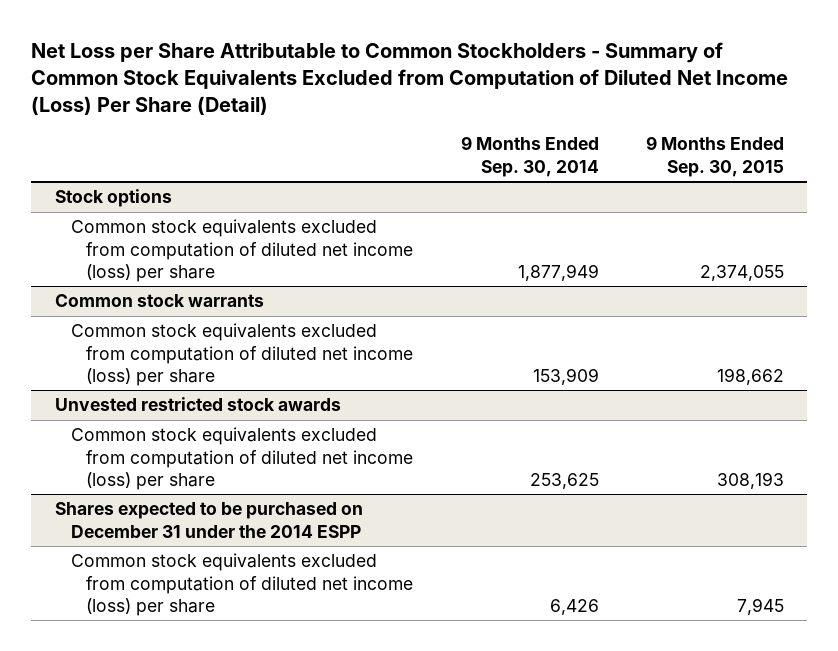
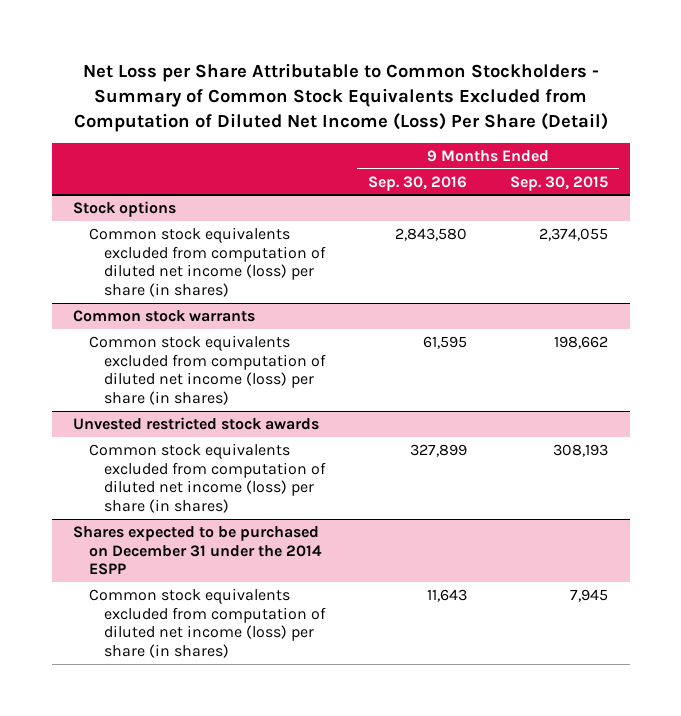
- | 9 Months Ended Sep. 30, 2014 | 9 Months Ended Sep. 30, 2015
+ | 9 Months Ended Sep. 30, 2016 | 9 Months Ended Sep. 30, 2015
@ Stock options
- Common stock equivalents excluded from computation of diluted net income (loss) per share | 1,877,949 | 2,374,055
+ Common stock equivalents excluded from computation of diluted net income (loss) per share (in shares) | 2,843,580 | 2,374,055
@ Common stock warrants
- Common stock equivalents excluded from computation of diluted net income (loss) per share | 153,909 | 198,662
+ Common stock equivalents excluded from computation of diluted net income (loss) per share (in shares) | 61,595 | 198,662
@ Unvested restricted stock awards
- Common stock equivalents excluded from computation of diluted net income (loss) per share | 253,625 | 308,193
+ Common stock equivalents excluded from computation of diluted net income (loss) per share (in shares) | 327,899 | 308,193
@ Shares expected to be purchased on December 31 under the 2014 ESPP
- Common stock equivalents excluded from computation of diluted net income (loss) per share | 6,426 | 7,945
+ Common stock equivalents excluded from computation of diluted net income (loss) per share (in shares) | 11,643 | 7,945

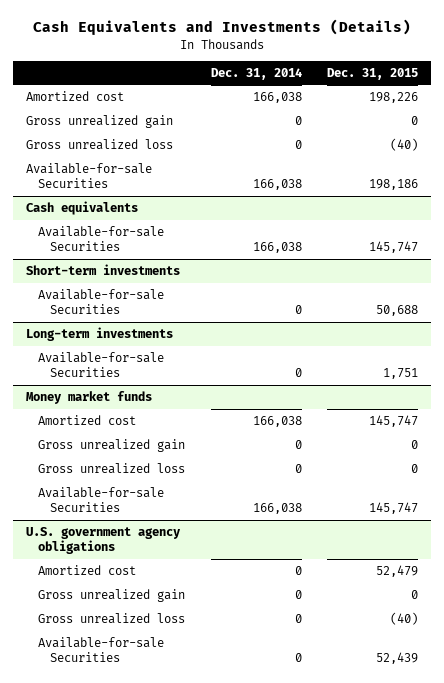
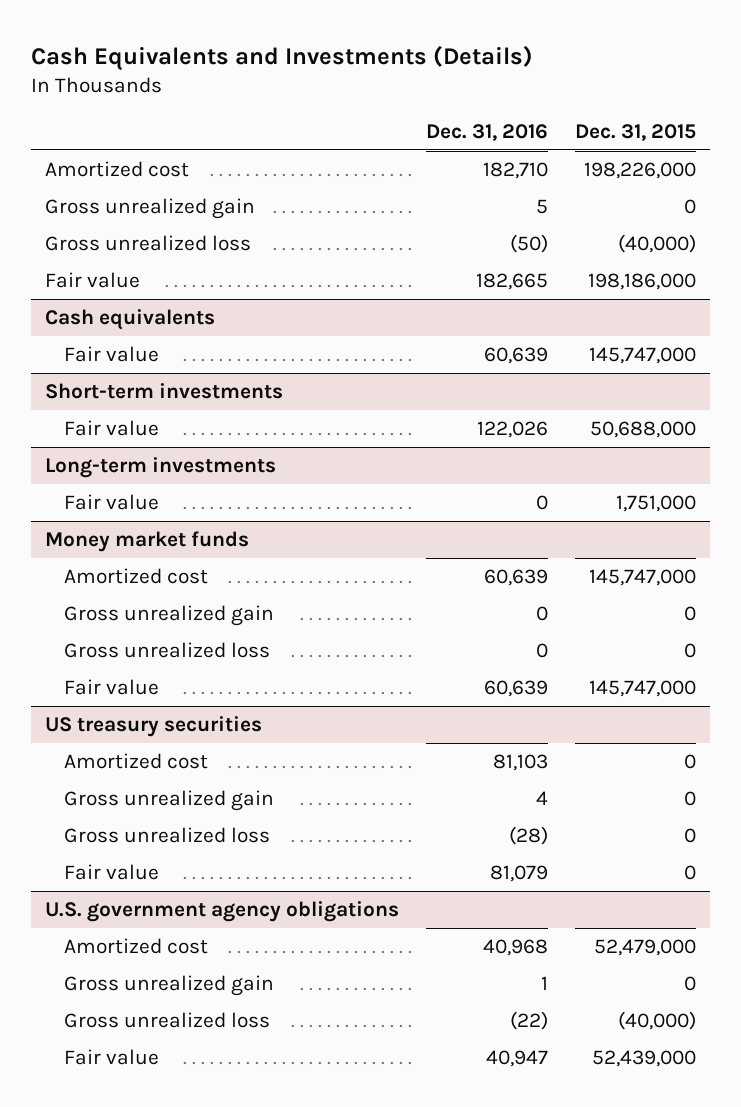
- | Dec. 31, 2014 | Dec. 31, 2015
+ | Dec. 31, 2016 | Dec. 31, 2015
- Amortized cost | 166,038 | 198,226
+ Amortized cost | 182,710 | 198,226,000
- Gross unrealized loss | 0 | (40)
- Available-for-sale Securities | 166,038 | 198,186
+ Gross unrealized loss | (50) | (40,000)
+ Fair value | 182,665 | 198,186,000
@ Cash equivalents
- Available-for-sale Securities | 166,038 | 145,747
+ Fair value | 60,639 | 145,747,000
@ Short-term investments
- Available-for-sale Securities | 0 | 50,688
+ Fair value | 122,026 | 50,688,000
@ Long-term investments
- Available-for-sale Securities | 0 | 1,751
+ Fair value | 0 | 1,751,000
@ Money market funds
- Amortized cost | 166,038 | 145,747
+ Amortized cost | 60,639 | 145,747,000
- Available-for-sale Securities | 166,038 | 145,747
+ Fair value | 60,639 | 145,747,000
+ US treasury securities
+ Amortized cost | 81,103 | 0
+ Gross unrealized gain | 4 | 0
+ Gross unrealized loss | (28) | 0
+ Fair value | 81,079 | 0
@ U.S. government agency obligations
- Amortized cost | 0 | 52,479
+ Amortized cost | 40,968 | 52,479,000
- Gross unrealized loss | 0 | (40)
- Available-for-sale Securities | 0 | 52,439
+ Gross unrealized loss | (22) | (40,000)
+ Fair value | 40,947 | 52,439,000

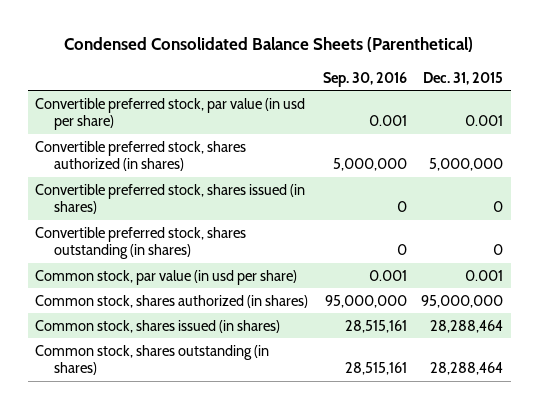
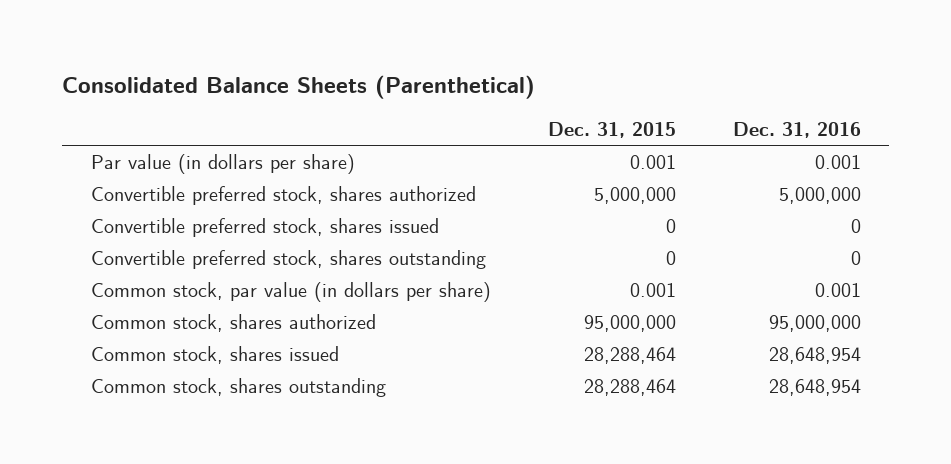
- Condensed Consolidated Balance Sheets (Parenthetical)
+ Consolidated Balance Sheets (Parenthetical)
- | Sep. 30, 2016 | Dec. 31, 2015
+ | Dec. 31, 2015 | Dec. 31, 2016
- Convertible preferred stock, par value (in usd per share) | 0.001 | 0.001
- Convertible preferred stock, shares authorized (in shares) | 5,000,000 | 5,000,000
- Convertible preferred stock, shares issued (in shares) | 0 | 0
- Convertible preferred stock, shares outstanding (in shares) | 0 | 0
- Common stock, par value (in usd per share) | 0.001 | 0.001
- Common stock, shares authorized (in shares) | 95,000,000 | 95,000,000
- Common stock, shares issued (in shares) | 28,515,161 | 28,288,464
- Common stock, shares outstanding (in shares) | 28,515,161 | 28,288,464
+ Par value (in dollars per share) | 0.001 | 0.001
+ Convertible preferred stock, shares authorized | 5,000,000 | 5,000,000
+ Convertible preferred stock, shares issued | 0 | 0
+ Convertible preferred stock, shares outstanding | 0 | 0
+ Common stock, par value (in dollars per share) | 0.001 | 0.001
+ Common stock, shares authorized | 95,000,000 | 95,000,000
+ Common stock, shares issued | 28,288,464 | 28,648,954
+ Common stock, shares outstanding | 28,288,464 | 28,648,954

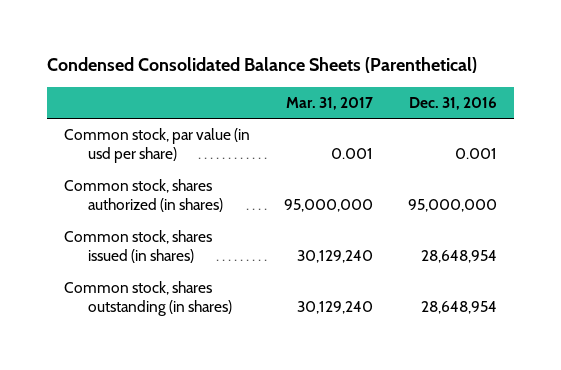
- Consolidated Balance Sheets (Parenthetical)
+ Condensed Consolidated Balance Sheets (Parenthetical)
- | Dec. 31, 2015 | Dec. 31, 2016
+ | Mar. 31, 2017 | Dec. 31, 2016
- Par value (in dollars per share) | 0.001 | 0.001
- Convertible preferred stock, shares authorized | 5,000,000 | 5,000,000
- Convertible preferred stock, shares issued | 0 | 0
- Convertible preferred stock, shares outstanding | 0 | 0
- Common stock, par value (in dollars per share) | 0.001 | 0.001
- Common stock, shares authorized | 95,000,000 | 95,000,000
- Common stock, shares issued | 28,288,464 | 28,648,954
- Common stock, shares outstanding | 28,288,464 | 28,648,954
+ Common stock, par value (in usd per share) | 0.001 | 0.001
+ Common stock, shares authorized (in shares) | 95,000,000 | 95,000,000
+ Common stock, shares issued (in shares) | 30,129,240 | 28,648,954
+ Common stock, shares outstanding (in shares) | 30,129,240 | 28,648,954

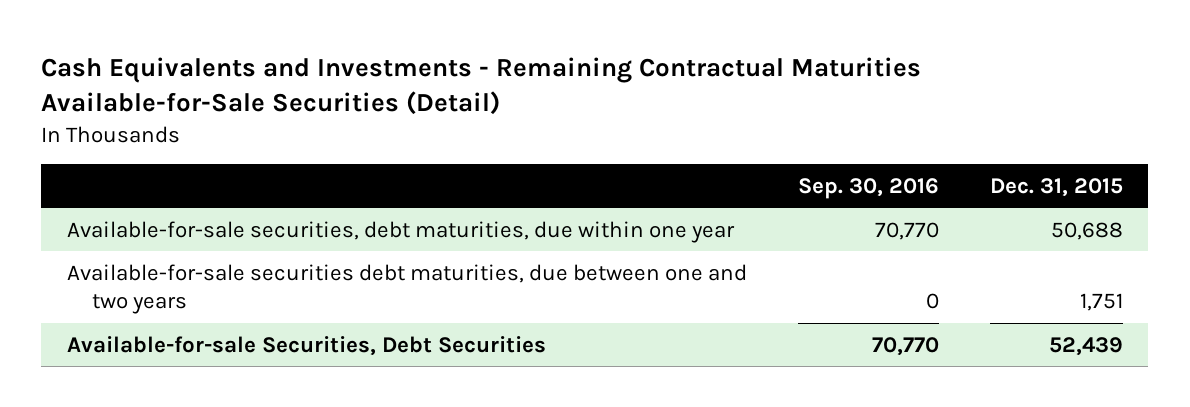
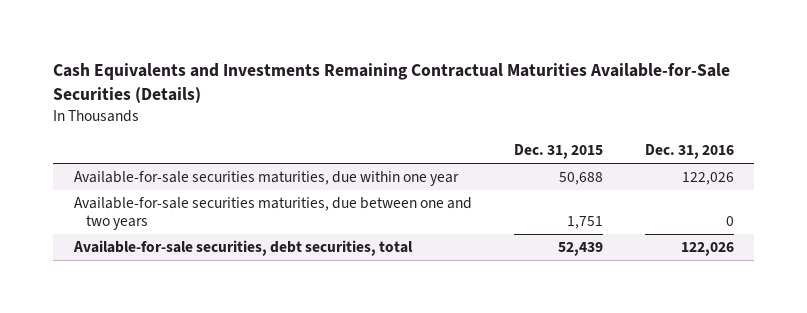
- Cash Equivalents and Investments - Remaining Contractual Maturities Available-for-Sale Securities (Detail)
+ Cash Equivalents and Investments Remaining Contractual Maturities Available-for-Sale Securities (Details)
- | Sep. 30, 2016 | Dec. 31, 2015
+ | Dec. 31, 2015 | Dec. 31, 2016
- Available-for-sale securities, debt maturities, due within one year | 70,770 | 50,688
- Available-for-sale securities debt maturities, due between one and two years | 0 | 1,751
- Available-for-sale Securities, Debt Securities | 70,770 | 52,439
+ Available-for-sale securities maturities, due within one year | 50,688 | 122,026
+ Available-for-sale securities maturities, due between one and two years | 1,751 | 0
+ Available-for-sale securities, debt securities, total | 52,439 | 122,026

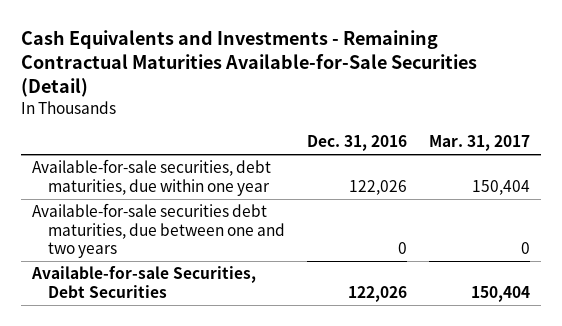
- Cash Equivalents and Investments Remaining Contractual Maturities Available-for-Sale Securities (Details)
+ Cash Equivalents and Investments - Remaining Contractual Maturities Available-for-Sale Securities (Detail)
- | Dec. 31, 2015 | Dec. 31, 2016
+ | Dec. 31, 2016 | Mar. 31, 2017
- Available-for-sale securities maturities, due within one year | 50,688 | 122,026
- Available-for-sale securities maturities, due between one and two years | 1,751 | 0
- Available-for-sale securities, debt securities, total | 52,439 | 122,026
+ Available-for-sale securities, debt maturities, due within one year | 122,026 | 150,404
+ Available-for-sale securities debt maturities, due between one and two years | 0 | 0
+ Available-for-sale Securities, Debt Securities | 122,026 | 150,404

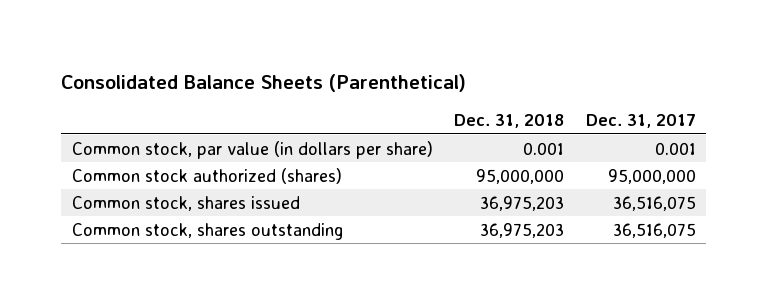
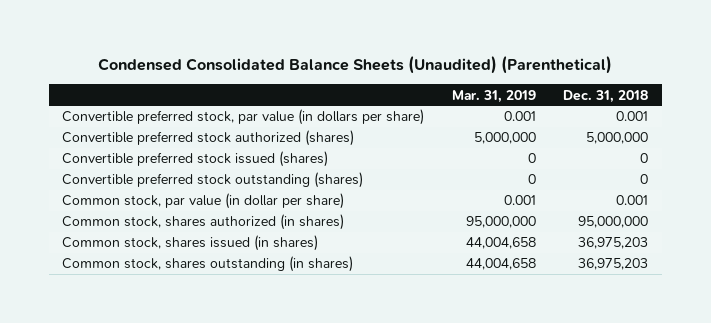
- Consolidated Balance Sheets (Parenthetical)
+ Condensed Consolidated Balance Sheets (Unaudited) (Parenthetical)
- | Dec. 31, 2018 | Dec. 31, 2017
+ | Mar. 31, 2019 | Dec. 31, 2018
- Common stock, par value (in dollars per share) | 0.001 | 0.001
- Common stock authorized (shares) | 95,000,000 | 95,000,000
- Common stock, shares issued | 36,975,203 | 36,516,075
- Common stock, shares outstanding | 36,975,203 | 36,516,075
+ Convertible preferred stock, par value (in dollars per share) | 0.001 | 0.001
+ Convertible preferred stock authorized (shares) | 5,000,000 | 5,000,000
+ Convertible preferred stock issued (shares) | 0 | 0
+ Convertible preferred stock outstanding (shares) | 0 | 0
+ Common stock, par value (in dollar per share) | 0.001 | 0.001
+ Common stock, shares authorized (in shares) | 95,000,000 | 95,000,000
+ Common stock, shares issued (in shares) | 44,004,658 | 36,975,203
+ Common stock, shares outstanding (in shares) | 44,004,658 | 36,975,203

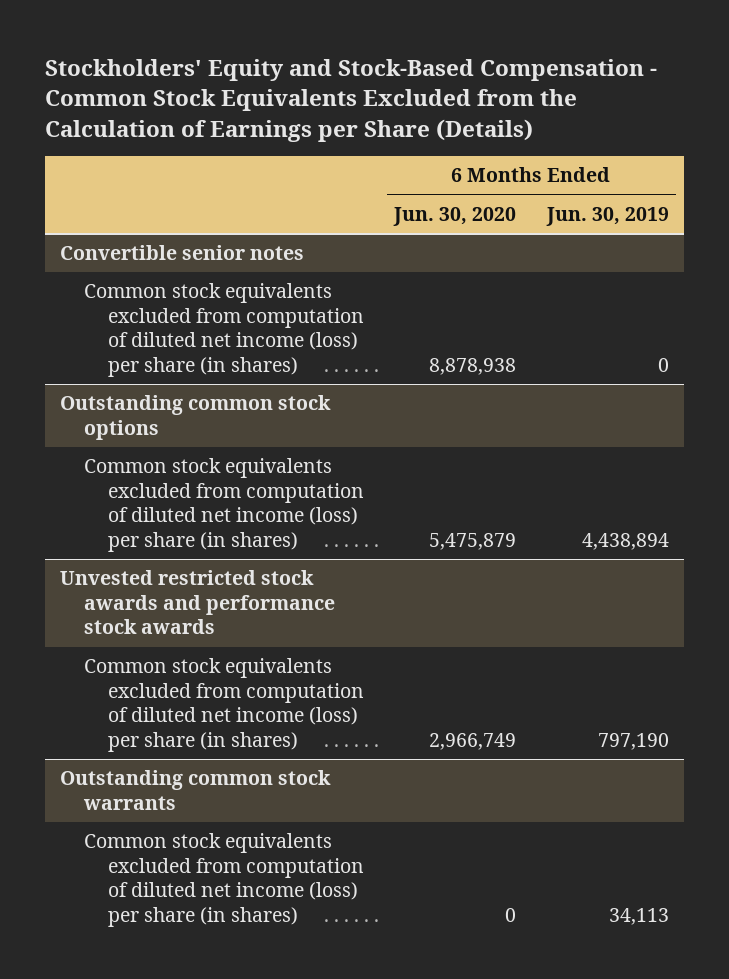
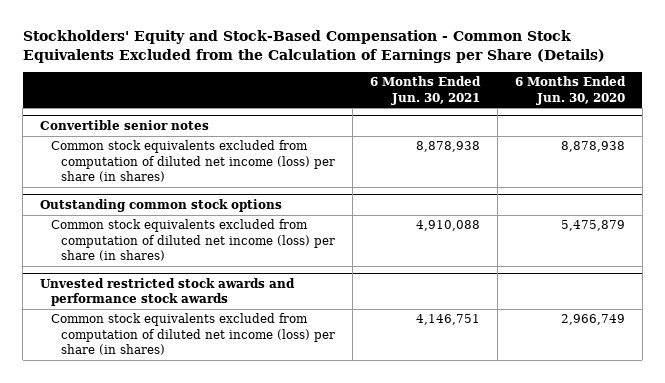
- | 6 Months Ended Jun. 30, 2020 | 6 Months Ended Jun. 30, 2019
+ | 6 Months Ended Jun. 30, 2021 | 6 Months Ended Jun. 30, 2020
- Outstanding common stock warrants
- Common stock equivalents excluded from computation of diluted net income (loss) per share (in shares) | 0 | 34,113

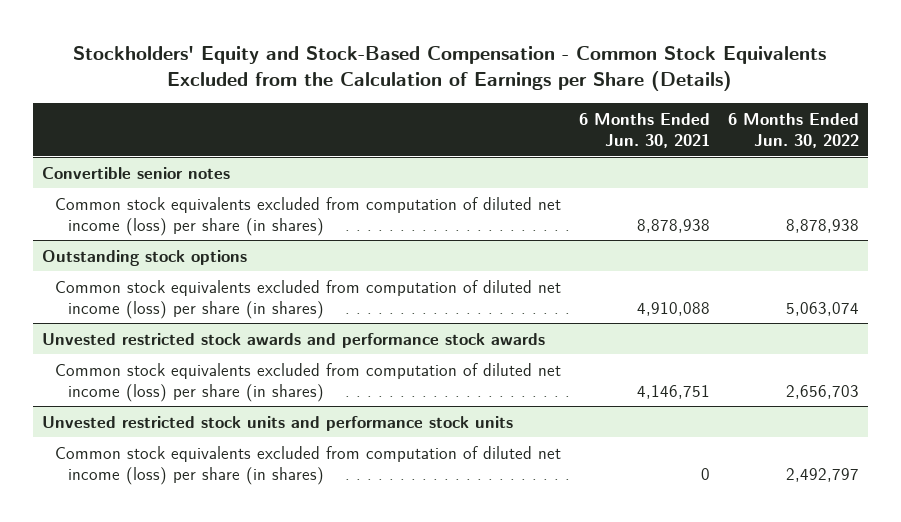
- | 6 Months Ended Jun. 30, 2021 | 6 Months Ended Jun. 30, 2020
+ | 6 Months Ended Jun. 30, 2021 | 6 Months Ended Jun. 30, 2022
- Outstanding common stock options
+ Outstanding stock options
+ Unvested restricted stock units and performance stock units
+ Common stock equivalents excluded from computation of diluted net income (loss) per share (in shares) | 0 | 2,492,797

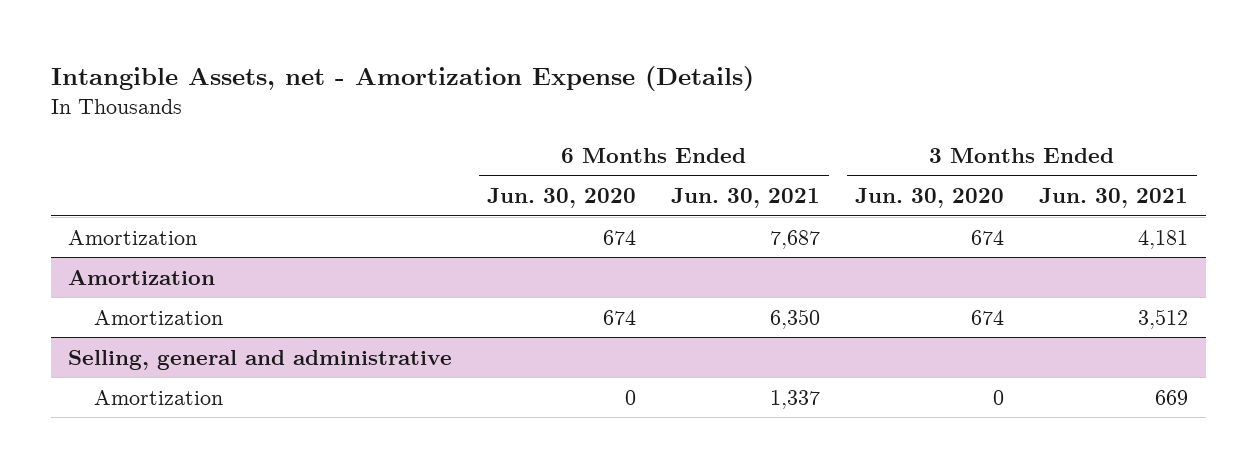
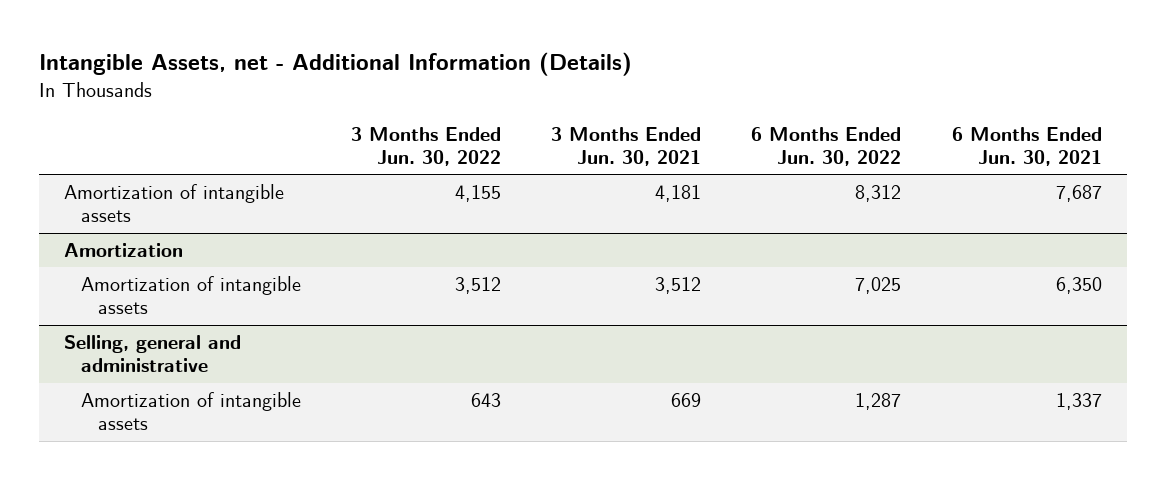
- Intangible Assets, net - Amortization Expense (Details)
+ Intangible Assets, net - Additional Information (Details)
- | 6 Months Ended Jun. 30, 2020 | 6 Months Ended Jun. 30, 2021 | 3 Months Ended Jun. 30, 2020 | 3 Months Ended Jun. 30, 2021
+ | 3 Months Ended Jun. 30, 2022 | 3 Months Ended Jun. 30, 2021 | 6 Months Ended Jun. 30, 2022 | 6 Months Ended Jun. 30, 2021
- Amortization | 674 | 7,687 | 674 | 4,181
+ Amortization of intangible assets | 4,155 | 4,181 | 8,312 | 7,687
@ Amortization
- Amortization | 674 | 6,350 | 674 | 3,512
+ Amortization of intangible assets | 3,512 | 3,512 | 7,025 | 6,350
@ Selling, general and administrative
- Amortization | 0 | 1,337 | 0 | 669
+ Amortization of intangible assets | 643 | 669 | 1,287 | 1,337

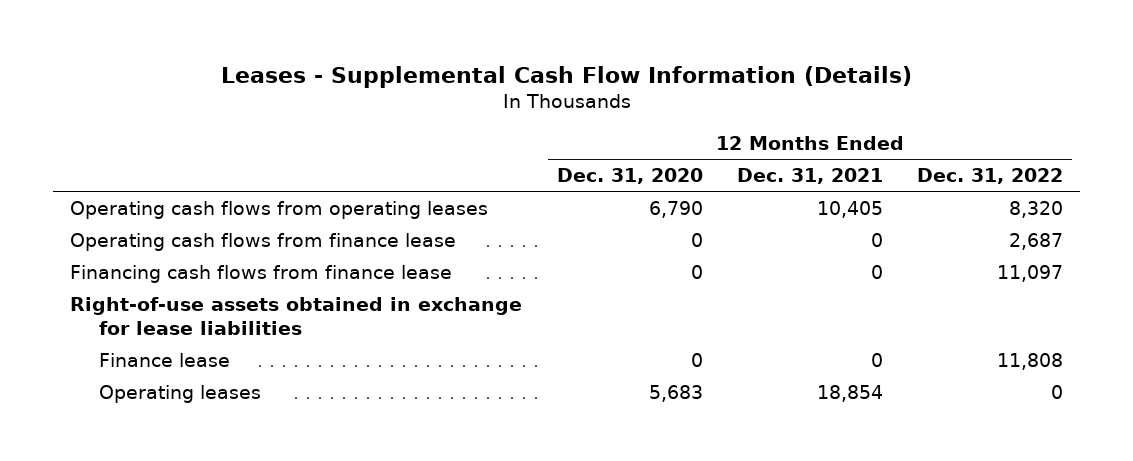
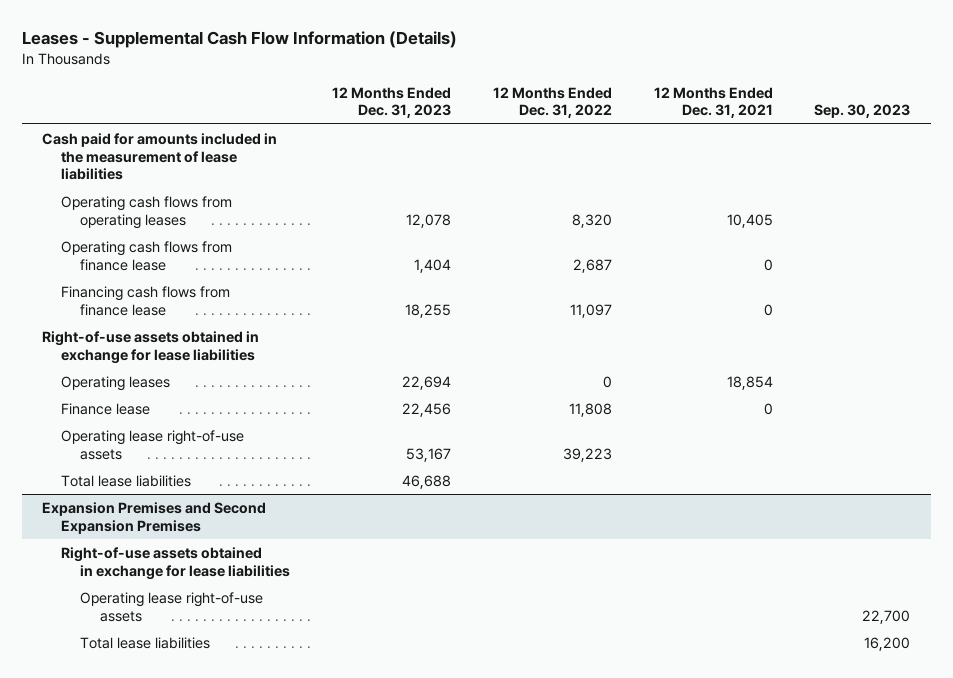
- | 12 Months Ended Dec. 31, 2020 | 12 Months Ended Dec. 31, 2021 | 12 Months Ended Dec. 31, 2022
+ | 12 Months Ended Dec. 31, 2023 | 12 Months Ended Dec. 31, 2022 | 12 Months Ended Dec. 31, 2021 | Sep. 30, 2023
+ Cash paid for amounts included in the measurement of lease liabilities
moved down: Finance lease | 22,456 | 11,808 | 0 |
+ Operating lease right-of-use assets | 53,167 | 39,223 | |
+ Total lease liabilities | 46,688 | | |
+ Expansion Premises and Second Expansion Premises
+ Right-of-use assets obtained in exchange for lease liabilities
+ Operating lease right-of-use assets | | | | 22,700
+ Total lease liabilities | | | | 16,200

